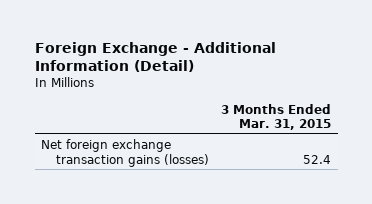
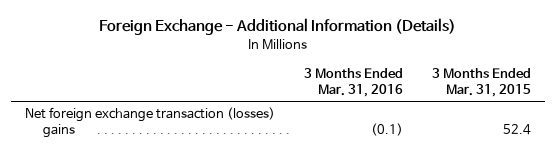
- Foreign Exchange - Additional Information (Detail)
+ Foreign Exchange - Additional Information (Details)
- | 3 Months Ended Mar. 31, 2015
+ | 3 Months Ended Mar. 31, 2016 | 3 Months Ended Mar. 31, 2015
- Net foreign exchange transaction gains (losses) | 52.4
+ Net foreign exchange transaction (losses) gains | (0.1) | 52.4

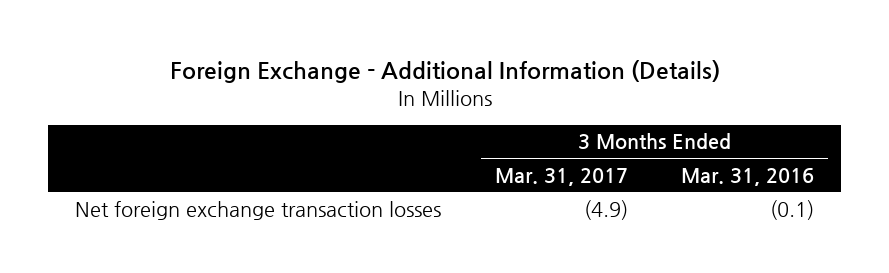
- | 3 Months Ended Mar. 31, 2016 | 3 Months Ended Mar. 31, 2015
+ | 3 Months Ended Mar. 31, 2017 | 3 Months Ended Mar. 31, 2016
- Net foreign exchange transaction (losses) gains | (0.1) | 52.4
+ Net foreign exchange transaction losses | (4.9) | (0.1)

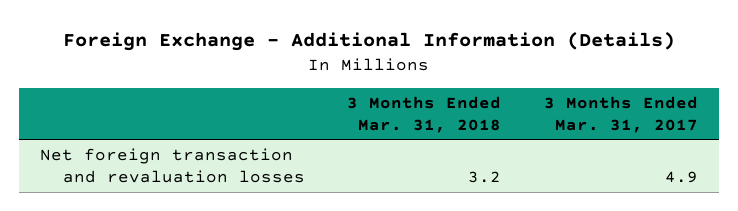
- | 3 Months Ended Mar. 31, 2017 | 3 Months Ended Mar. 31, 2016
+ | 3 Months Ended Mar. 31, 2018 | 3 Months Ended Mar. 31, 2017
- Net foreign exchange transaction losses | (4.9) | (0.1)
+ Net foreign transaction and revaluation losses | 3.2 | 4.9

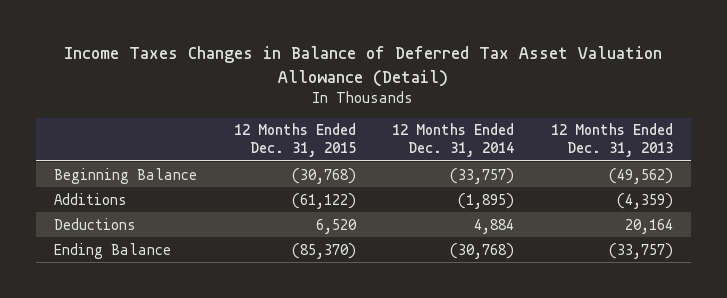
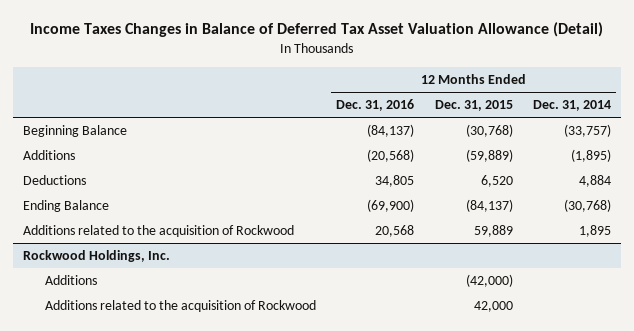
- | 12 Months Ended Dec. 31, 2015 | 12 Months Ended Dec. 31, 2014 | 12 Months Ended Dec. 31, 2013
+ | 12 Months Ended Dec. 31, 2016 | 12 Months Ended Dec. 31, 2015 | 12 Months Ended Dec. 31, 2014
- Additions | (61,122) | (1,895) | (4,359)
+ Additions | (20,568) | (59,889) | (1,895)
- Ending Balance | (85,370) | (30,768) | (33,757)
+ Ending Balance | (69,900) | (84,137) | (30,768)
+ Additions related to the acquisition of Rockwood | 20,568 | 59,889 | 1,895
+ Rockwood Holdings, Inc.
+ Additions | | (42,000) |
+ Additions related to the acquisition of Rockwood | | 42,000 |

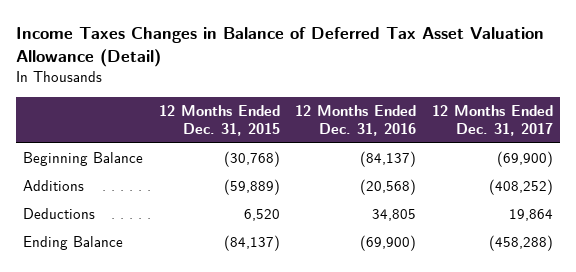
- | 12 Months Ended Dec. 31, 2016 | 12 Months Ended Dec. 31, 2015 | 12 Months Ended Dec. 31, 2014
+ | 12 Months Ended Dec. 31, 2015 | 12 Months Ended Dec. 31, 2016 | 12 Months Ended Dec. 31, 2017
- Additions related to the acquisition of Rockwood | 20,568 | 59,889 | 1,895
- Rockwood Holdings, Inc.
- Additions | | (42,000) |
- Additions related to the acquisition of Rockwood | | 42,000 |

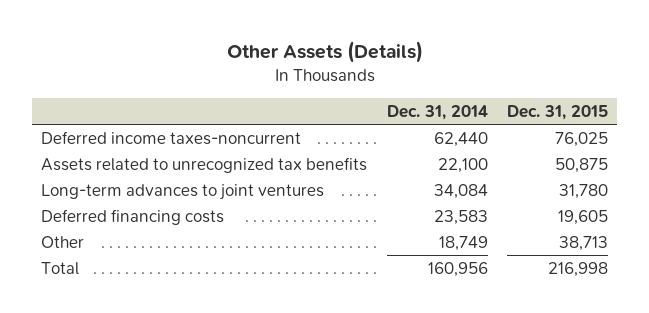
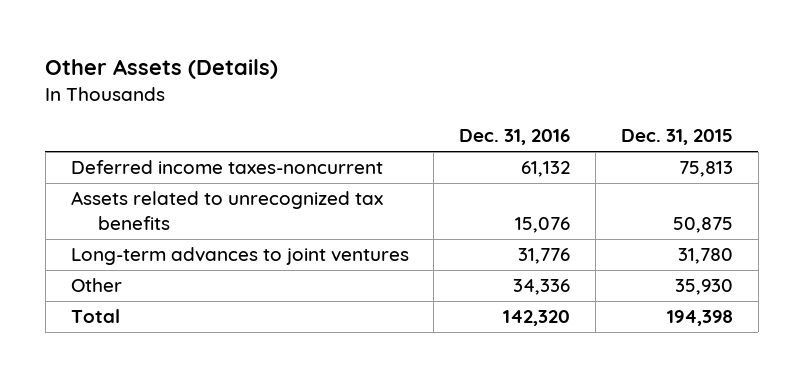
- | Dec. 31, 2014 | Dec. 31, 2015
+ | Dec. 31, 2016 | Dec. 31, 2015
- Deferred income taxes-noncurrent | 62,440 | 76,025
+ Deferred income taxes-noncurrent | 61,132 | 75,813
- Deferred financing costs | 23,583 | 19,605
- Other | 18,749 | 38,713
- Total | 160,956 | 216,998
+ Other | 34,336 | 35,930
+ Total | 142,320 | 194,398

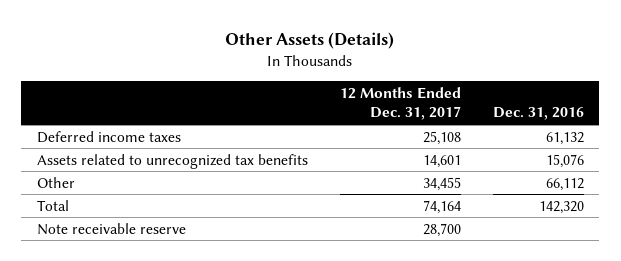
- | Dec. 31, 2016 | Dec. 31, 2015
+ | 12 Months Ended Dec. 31, 2017 | Dec. 31, 2016
- Deferred income taxes-noncurrent | 61,132 | 75,813
+ Deferred income taxes | 25,108 | 61,132
- Long-term advances to joint ventures | 31,776 | 31,780
- Other | 34,336 | 35,930
+ Other | 34,455 | 66,112
+ Note receivable reserve | 28,700 |

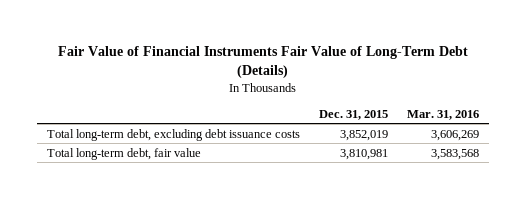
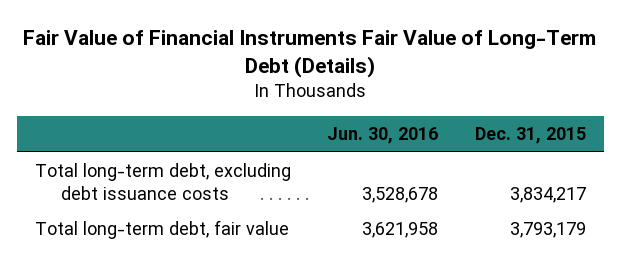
- | Dec. 31, 2015 | Mar. 31, 2016
+ | Jun. 30, 2016 | Dec. 31, 2015
- Total long-term debt, excluding debt issuance costs | 3,852,019 | 3,606,269
- Total long-term debt, fair value | 3,810,981 | 3,583,568
+ Total long-term debt, excluding debt issuance costs | 3,528,678 | 3,834,217
+ Total long-term debt, fair value | 3,621,958 | 3,793,179

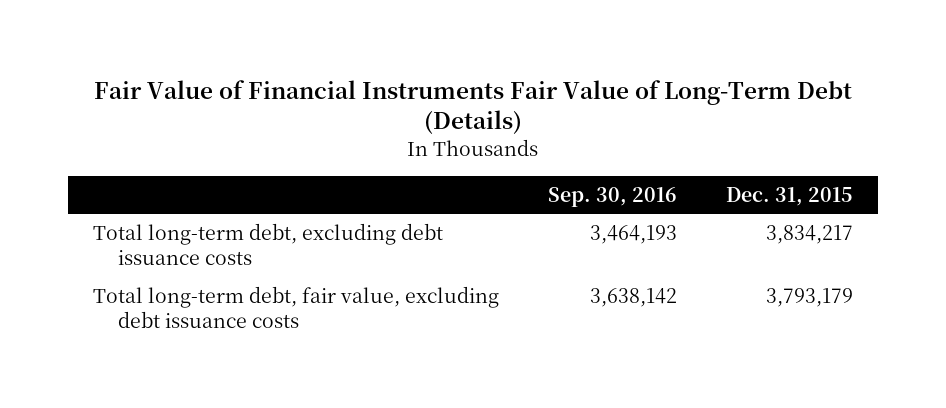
- | Jun. 30, 2016 | Dec. 31, 2015
+ | Sep. 30, 2016 | Dec. 31, 2015
- Total long-term debt, fair value | 3,621,958 | 3,793,179
+ Total long-term debt, fair value, excluding debt issuance costs | 3,638,142 | 3,793,179

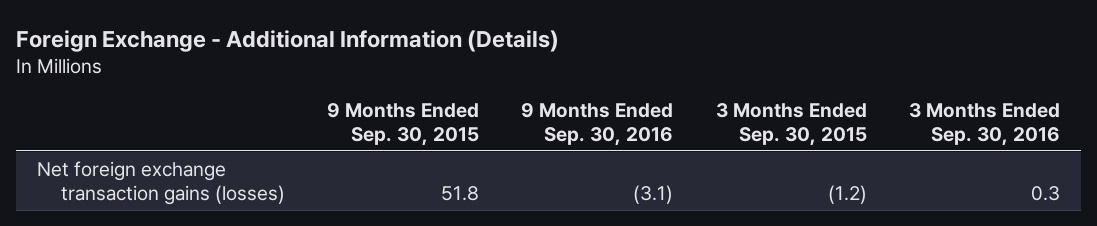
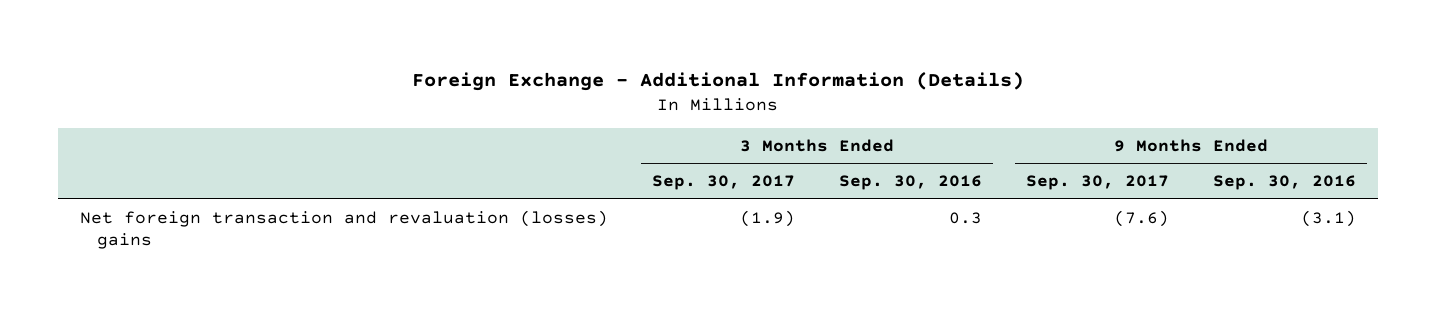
- | 9 Months Ended Sep. 30, 2015 | 9 Months Ended Sep. 30, 2016 | 3 Months Ended Sep. 30, 2015 | 3 Months Ended Sep. 30, 2016
+ | 3 Months Ended Sep. 30, 2017 | 3 Months Ended Sep. 30, 2016 | 9 Months Ended Sep. 30, 2017 | 9 Months Ended Sep. 30, 2016
- Net foreign exchange transaction gains (losses) | 51.8 | (3.1) | (1.2) | 0.3
+ Net foreign transaction and revaluation (losses) gains | (1.9) | 0.3 | (7.6) | (3.1)

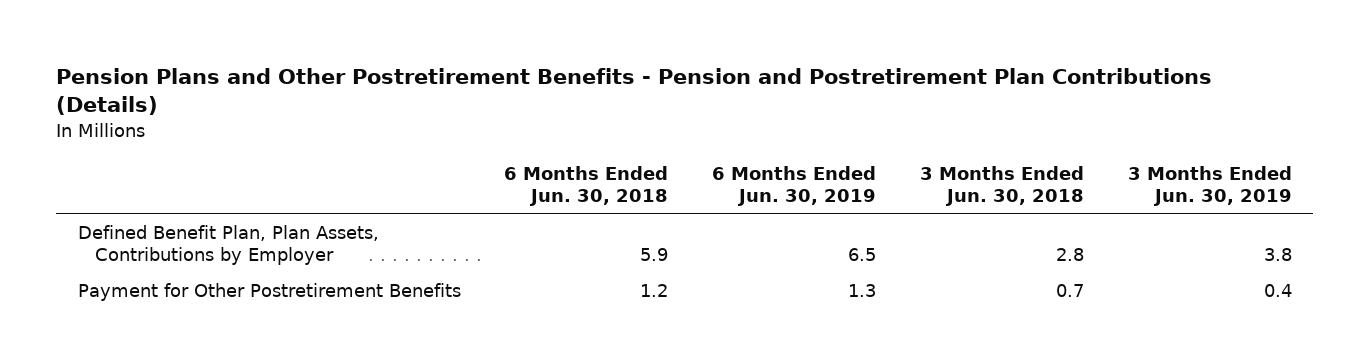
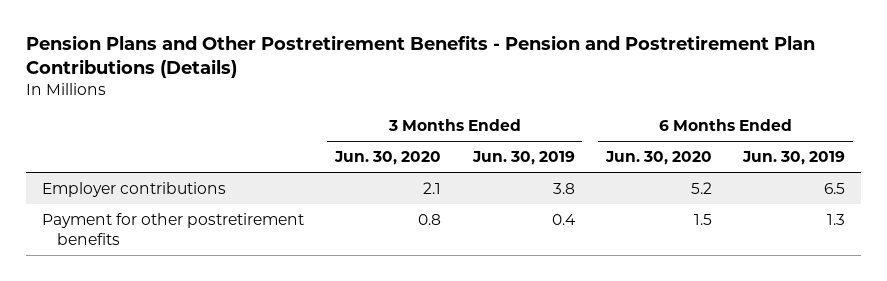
- | 6 Months Ended Jun. 30, 2018 | 6 Months Ended Jun. 30, 2019 | 3 Months Ended Jun. 30, 2018 | 3 Months Ended Jun. 30, 2019
+ | 3 Months Ended Jun. 30, 2020 | 3 Months Ended Jun. 30, 2019 | 6 Months Ended Jun. 30, 2020 | 6 Months Ended Jun. 30, 2019
- Defined Benefit Plan, Plan Assets, Contributions by Employer | 5.9 | 6.5 | 2.8 | 3.8
- Payment for Other Postretirement Benefits | 1.2 | 1.3 | 0.7 | 0.4
+ Employer contributions | 2.1 | 3.8 | 5.2 | 6.5
+ Payment for other postretirement benefits | 0.8 | 0.4 | 1.5 | 1.3

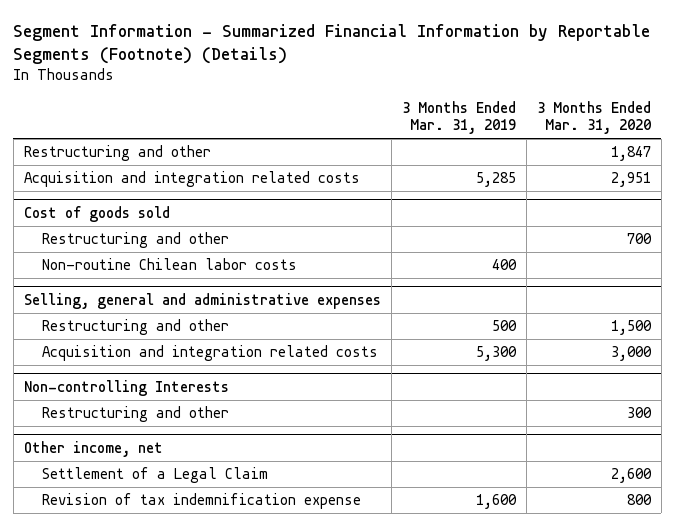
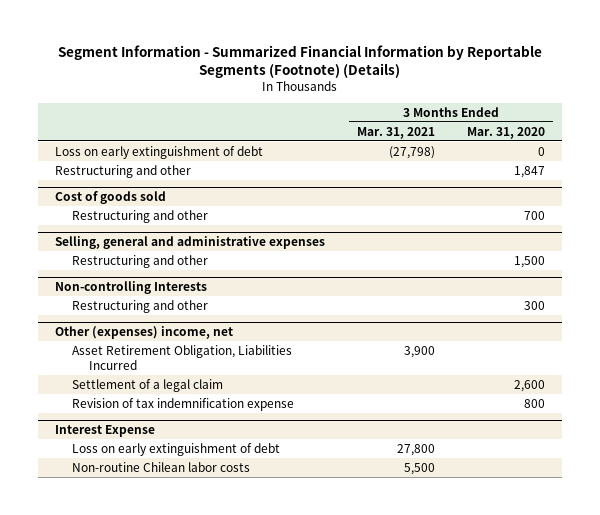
- | 3 Months Ended Mar. 31, 2019 | 3 Months Ended Mar. 31, 2020
+ | 3 Months Ended Mar. 31, 2021 | 3 Months Ended Mar. 31, 2020
+ Loss on early extinguishment of debt | (27,798) | 0
- Acquisition and integration related costs | 5,285 | 2,951
@ Cost of goods sold
- Non-routine Chilean labor costs | 400 |
@ Selling, general and administrative expenses
- Acquisition and integration related costs | 5,300 | 3,000
- Other income, net
- Settlement of a Legal Claim | | 2,600
+ Other (expenses) income, net
+ Asset Retirement Obligation, Liabilities Incurred | 3,900 |
+ Settlement of a legal claim | | 2,600
+ Interest Expense
+ Loss on early extinguishment of debt | 27,800 |
+ Non-routine Chilean labor costs | 5,500 |

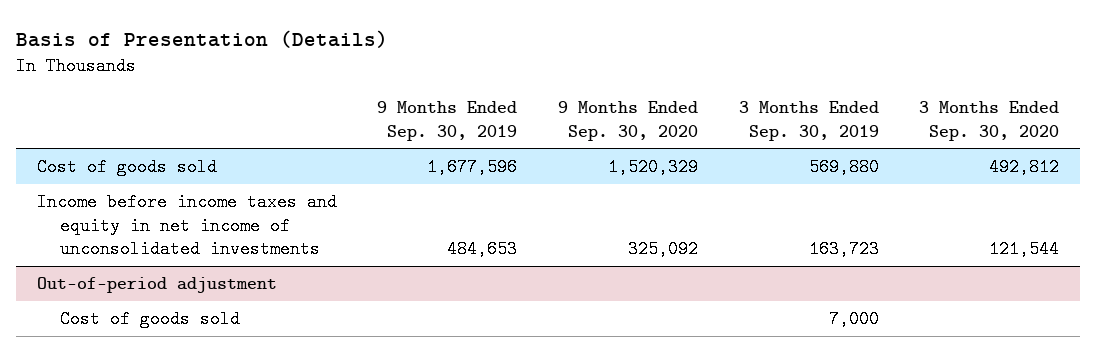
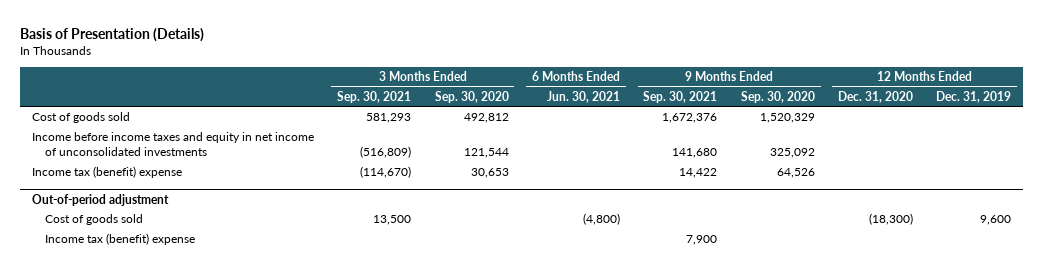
- | 9 Months Ended Sep. 30, 2019 | 9 Months Ended Sep. 30, 2020 | 3 Months Ended Sep. 30, 2019 | 3 Months Ended Sep. 30, 2020
+ | 3 Months Ended Sep. 30, 2021 | 3 Months Ended Sep. 30, 2020 | 6 Months Ended Jun. 30, 2021 | 9 Months Ended Sep. 30, 2021 | 9 Months Ended Sep. 30, 2020 | 12 Months Ended Dec. 31, 2020 | 12 Months Ended Dec. 31, 2019
+ Income tax (benefit) expense | (114,670) | 30,653 | | 14,422 | 64,526 | |
@ Out-of-period adjustment
+ Income tax (benefit) expense | | | | 7,900 | | |

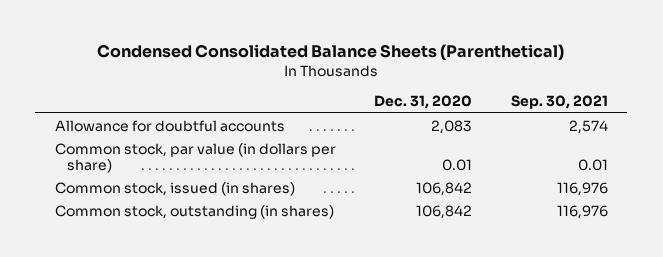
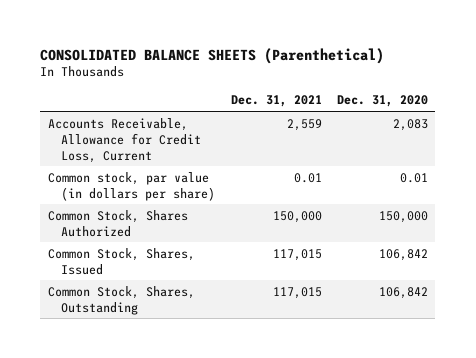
- Condensed Consolidated Balance Sheets (Parenthetical)
+ CONSOLIDATED BALANCE SHEETS (Parenthetical)
- | Dec. 31, 2020 | Sep. 30, 2021
+ | Dec. 31, 2021 | Dec. 31, 2020
- Allowance for doubtful accounts | 2,083 | 2,574
+ Accounts Receivable, Allowance for Credit Loss, Current | 2,559 | 2,083
- Common stock, issued (in shares) | 106,842 | 116,976
- Common stock, outstanding (in shares) | 106,842 | 116,976
+ Common Stock, Shares Authorized | 150,000 | 150,000
+ Common Stock, Shares, Issued | 117,015 | 106,842
+ Common Stock, Shares, Outstanding | 117,015 | 106,842

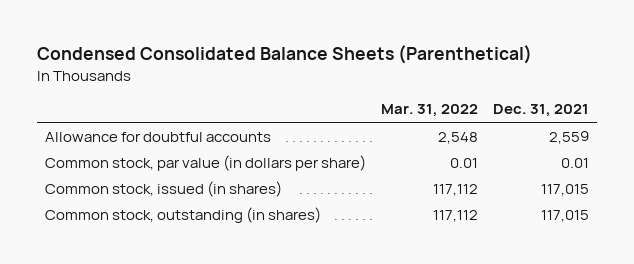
- CONSOLIDATED BALANCE SHEETS (Parenthetical)
+ Condensed Consolidated Balance Sheets (Parenthetical)
- | Dec. 31, 2021 | Dec. 31, 2020
+ | Mar. 31, 2022 | Dec. 31, 2021
- Accounts Receivable, Allowance for Credit Loss, Current | 2,559 | 2,083
+ Allowance for doubtful accounts | 2,548 | 2,559
- Common Stock, Shares Authorized | 150,000 | 150,000
- Common Stock, Shares, Issued | 117,015 | 106,842
- Common Stock, Shares, Outstanding | 117,015 | 106,842
+ Common stock, issued (in shares) | 117,112 | 117,015
+ Common stock, outstanding (in shares) | 117,112 | 117,015

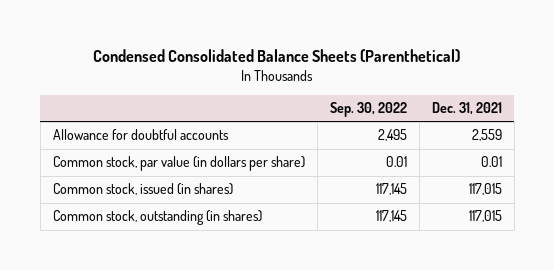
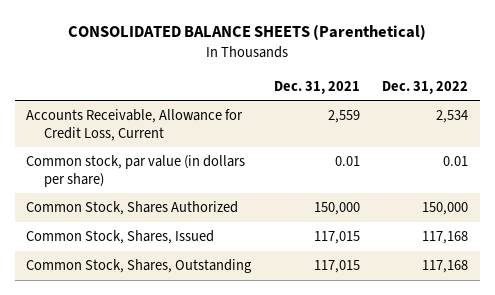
- Condensed Consolidated Balance Sheets (Parenthetical)
+ CONSOLIDATED BALANCE SHEETS (Parenthetical)
- | Sep. 30, 2022 | Dec. 31, 2021
+ | Dec. 31, 2021 | Dec. 31, 2022
- Allowance for doubtful accounts | 2,495 | 2,559
+ Accounts Receivable, Allowance for Credit Loss, Current | 2,559 | 2,534
- Common stock, issued (in shares) | 117,145 | 117,015
- Common stock, outstanding (in shares) | 117,145 | 117,015
+ Common Stock, Shares Authorized | 150,000 | 150,000
+ Common Stock, Shares, Issued | 117,015 | 117,168
+ Common Stock, Shares, Outstanding | 117,015 | 117,168

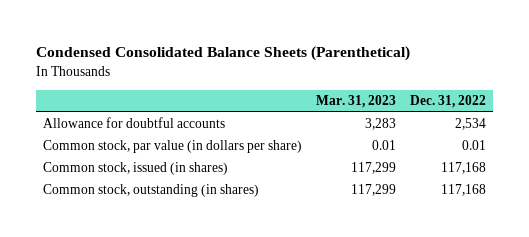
- CONSOLIDATED BALANCE SHEETS (Parenthetical)
+ Condensed Consolidated Balance Sheets (Parenthetical)
- | Dec. 31, 2021 | Dec. 31, 2022
+ | Mar. 31, 2023 | Dec. 31, 2022
- Accounts Receivable, Allowance for Credit Loss, Current | 2,559 | 2,534
+ Allowance for doubtful accounts | 3,283 | 2,534
- Common Stock, Shares Authorized | 150,000 | 150,000
- Common Stock, Shares, Issued | 117,015 | 117,168
- Common Stock, Shares, Outstanding | 117,015 | 117,168
+ Common stock, issued (in shares) | 117,299 | 117,168
+ Common stock, outstanding (in shares) | 117,299 | 117,168

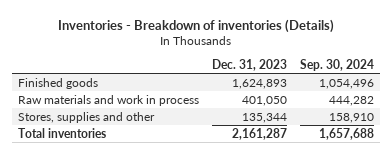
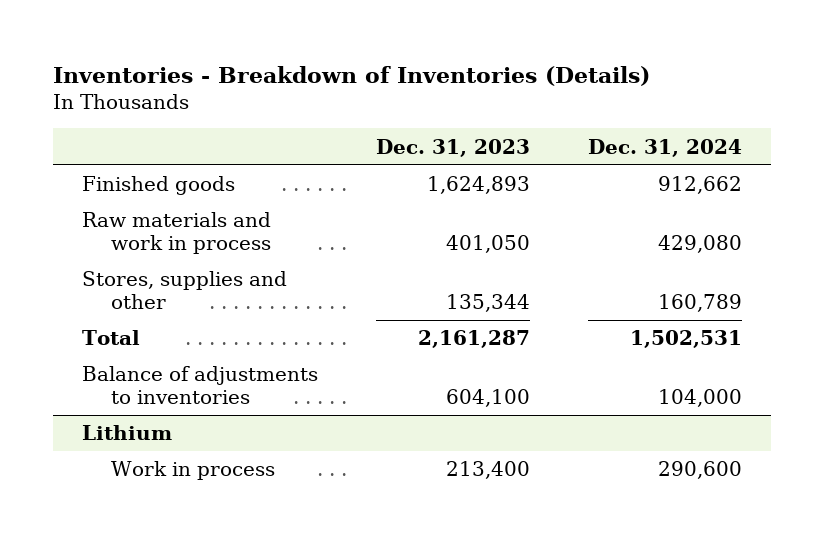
- Inventories - Breakdown of inventories (Details)
+ Inventories - Breakdown of Inventories (Details)
- | Dec. 31, 2023 | Sep. 30, 2024
+ | Dec. 31, 2023 | Dec. 31, 2024
- Total inventories | 2,161,287 | 1,657,688
+ Total | 2,161,287 | 1,502,531
+ Balance of adjustments to inventories | 604,100 | 104,000
+ Lithium
+ Work in process | 213,400 | 290,600

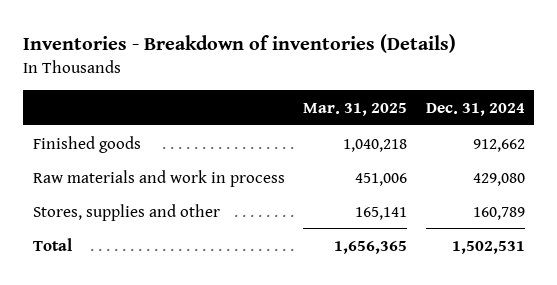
- Inventories - Breakdown of Inventories (Details)
+ Inventories - Breakdown of inventories (Details)
- | Dec. 31, 2023 | Dec. 31, 2024
+ | Mar. 31, 2025 | Dec. 31, 2024
- Balance of adjustments to inventories | 604,100 | 104,000
- Lithium
- Work in process | 213,400 | 290,600

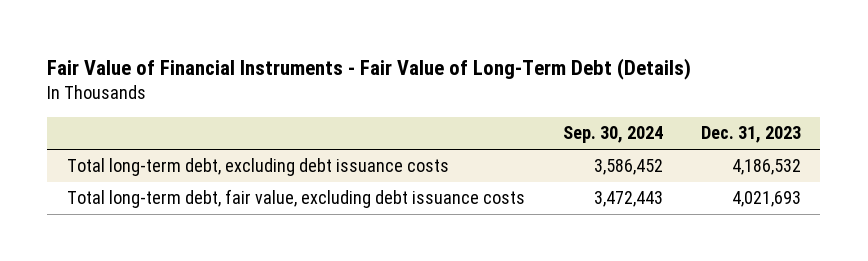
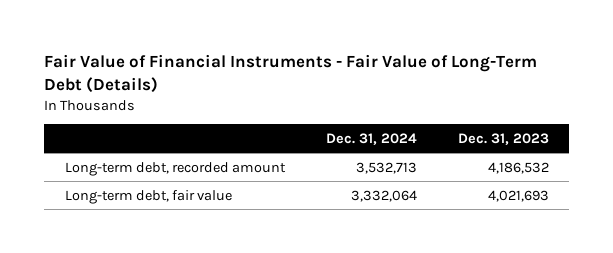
- | Sep. 30, 2024 | Dec. 31, 2023
+ | Dec. 31, 2024 | Dec. 31, 2023
- Total long-term debt, excluding debt issuance costs | 3,586,452 | 4,186,532
- Total long-term debt, fair value, excluding debt issuance costs | 3,472,443 | 4,021,693
+ Long-term debt, recorded amount | 3,532,713 | 4,186,532
+ Long-term debt, fair value | 3,332,064 | 4,021,693

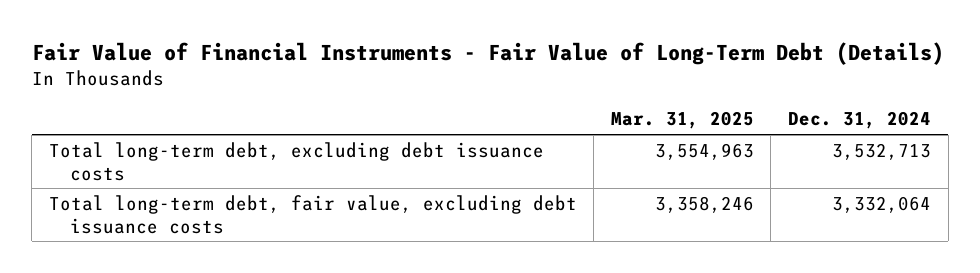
- | Dec. 31, 2024 | Dec. 31, 2023
+ | Mar. 31, 2025 | Dec. 31, 2024
- Long-term debt, recorded amount | 3,532,713 | 4,186,532
- Long-term debt, fair value | 3,332,064 | 4,021,693
+ Total long-term debt, excluding debt issuance costs | 3,554,963 | 3,532,713
+ Total long-term debt, fair value, excluding debt issuance costs | 3,358,246 | 3,332,064

